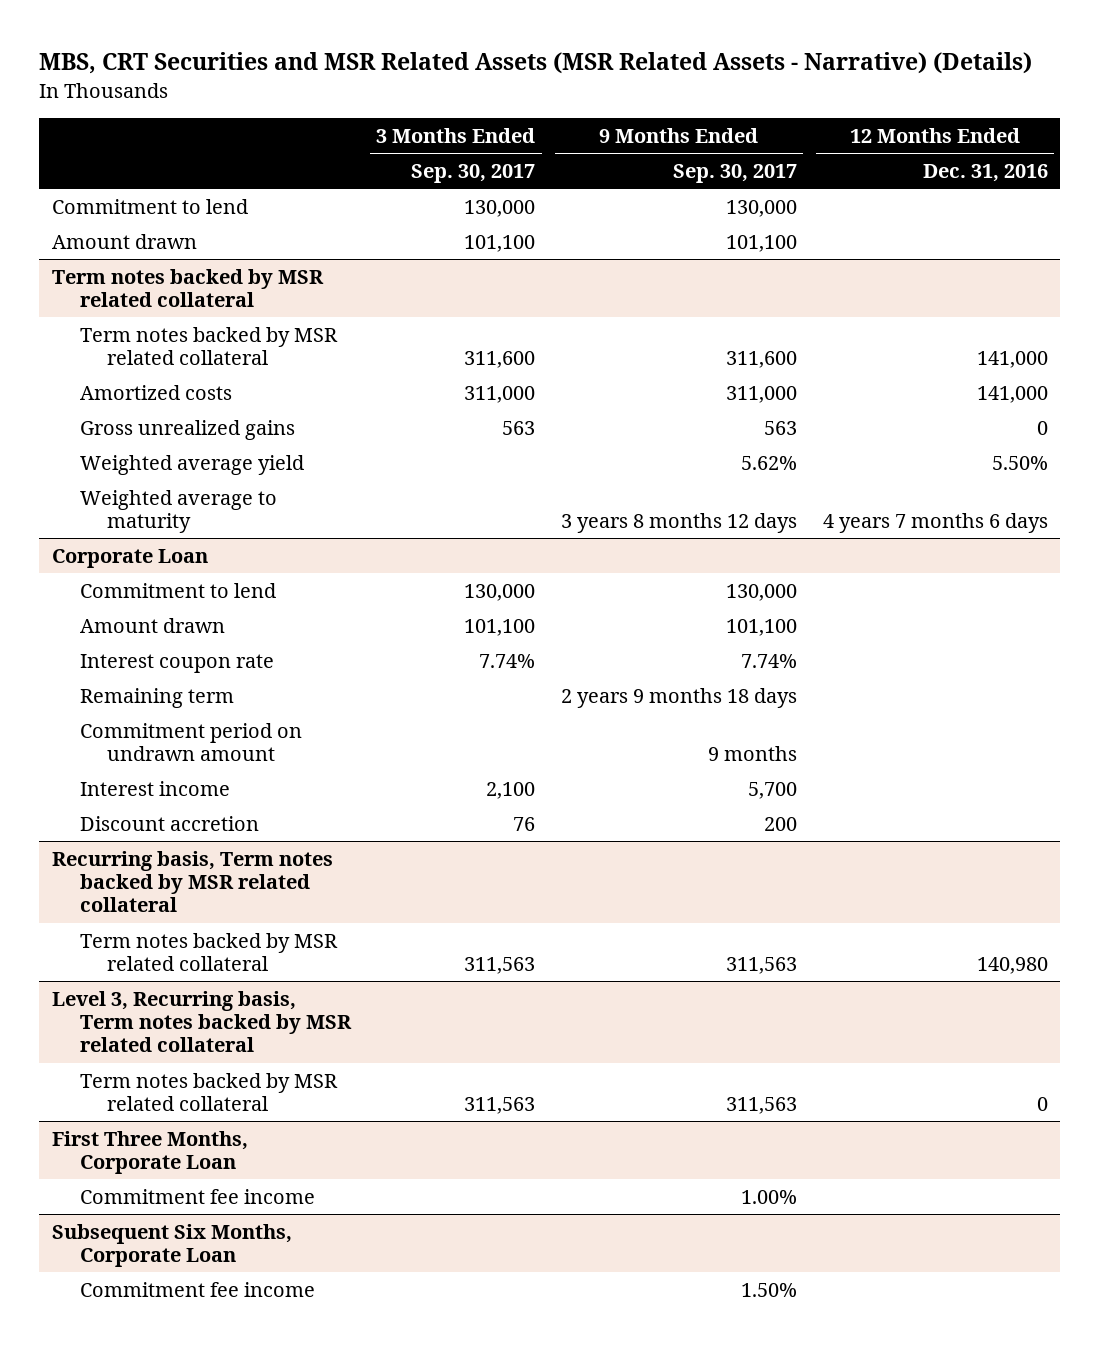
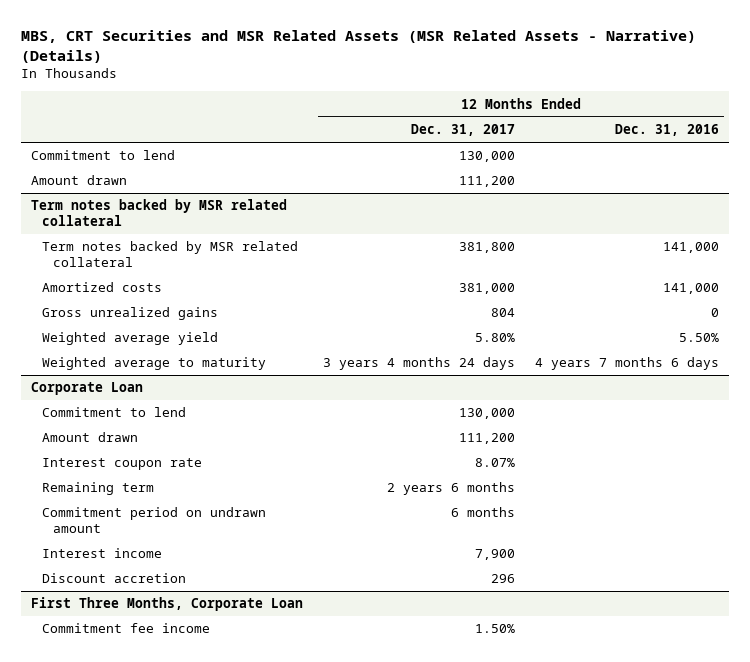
- | 3 Months Ended Sep. 30, 2017 | 9 Months Ended Sep. 30, 2017 | 12 Months Ended Dec. 31, 2016
+ | 12 Months Ended Dec. 31, 2017 | 12 Months Ended Dec. 31, 2016
- Recurring basis, Term notes backed by MSR related collateral
- Term notes backed by MSR related collateral | 311,563 | 311,563 | 140,980
- Level 3, Recurring basis, Term notes backed by MSR related collateral
- Term notes backed by MSR related collateral | 311,563 | 311,563 | 0
- Subsequent Six Months, Corporate Loan
- Commitment fee income | | 1.50% |

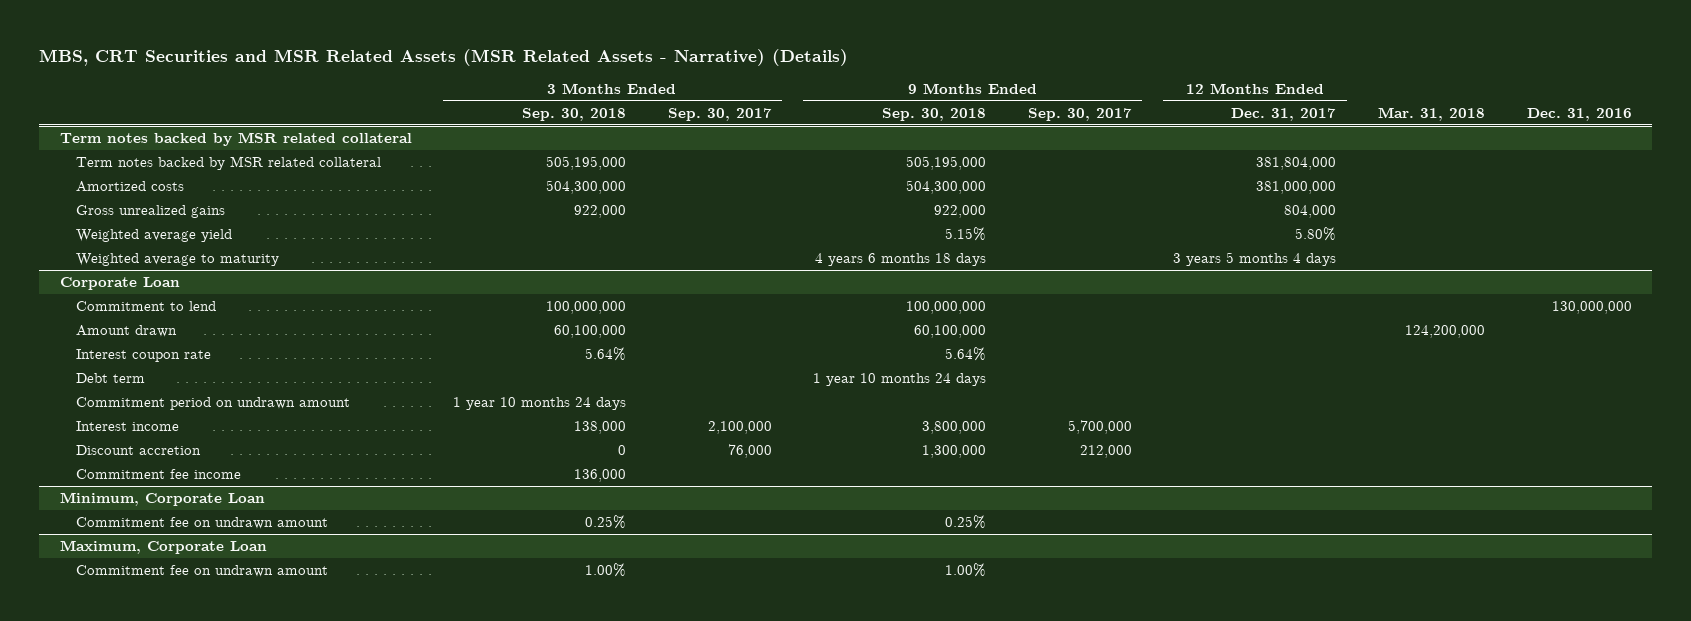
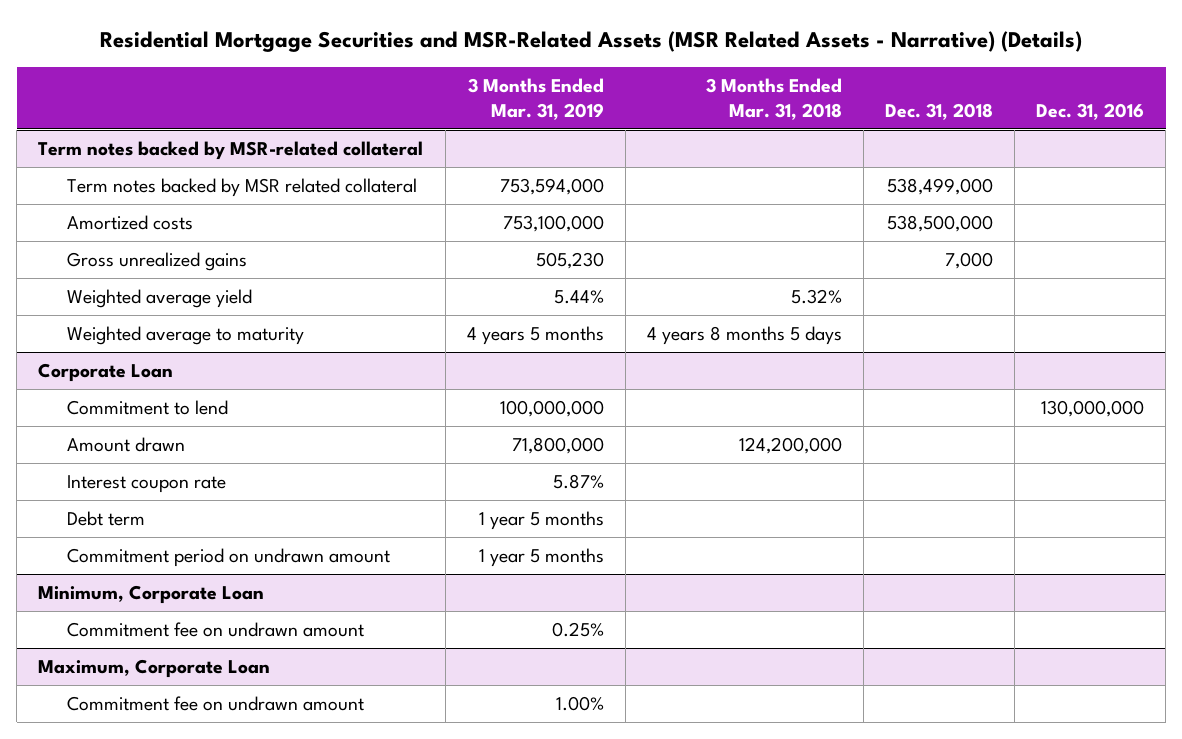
- MBS, CRT Securities and MSR Related Assets (MSR Related Assets - Narrative) (Details)
+ Residential Mortgage Securities and MSR-Related Assets (MSR Related Assets - Narrative) (Details)
- | 3 Months Ended Sep. 30, 2018 | 3 Months Ended Sep. 30, 2017 | 9 Months Ended Sep. 30, 2018 | 9 Months Ended Sep. 30, 2017 | 12 Months Ended Dec. 31, 2017 | Mar. 31, 2018 | Dec. 31, 2016
+ | 3 Months Ended Mar. 31, 2019 | 3 Months Ended Mar. 31, 2018 | Dec. 31, 2018 | Dec. 31, 2016
- Term notes backed by MSR related collateral
+ Term notes backed by MSR-related collateral
@ Corporate Loan
- Interest income | 138,000 | 2,100,000 | 3,800,000 | 5,700,000 | | |
- Discount accretion | 0 | 76,000 | 1,300,000 | 212,000 | | |
- Commitment fee income | 136,000 | | | | | |

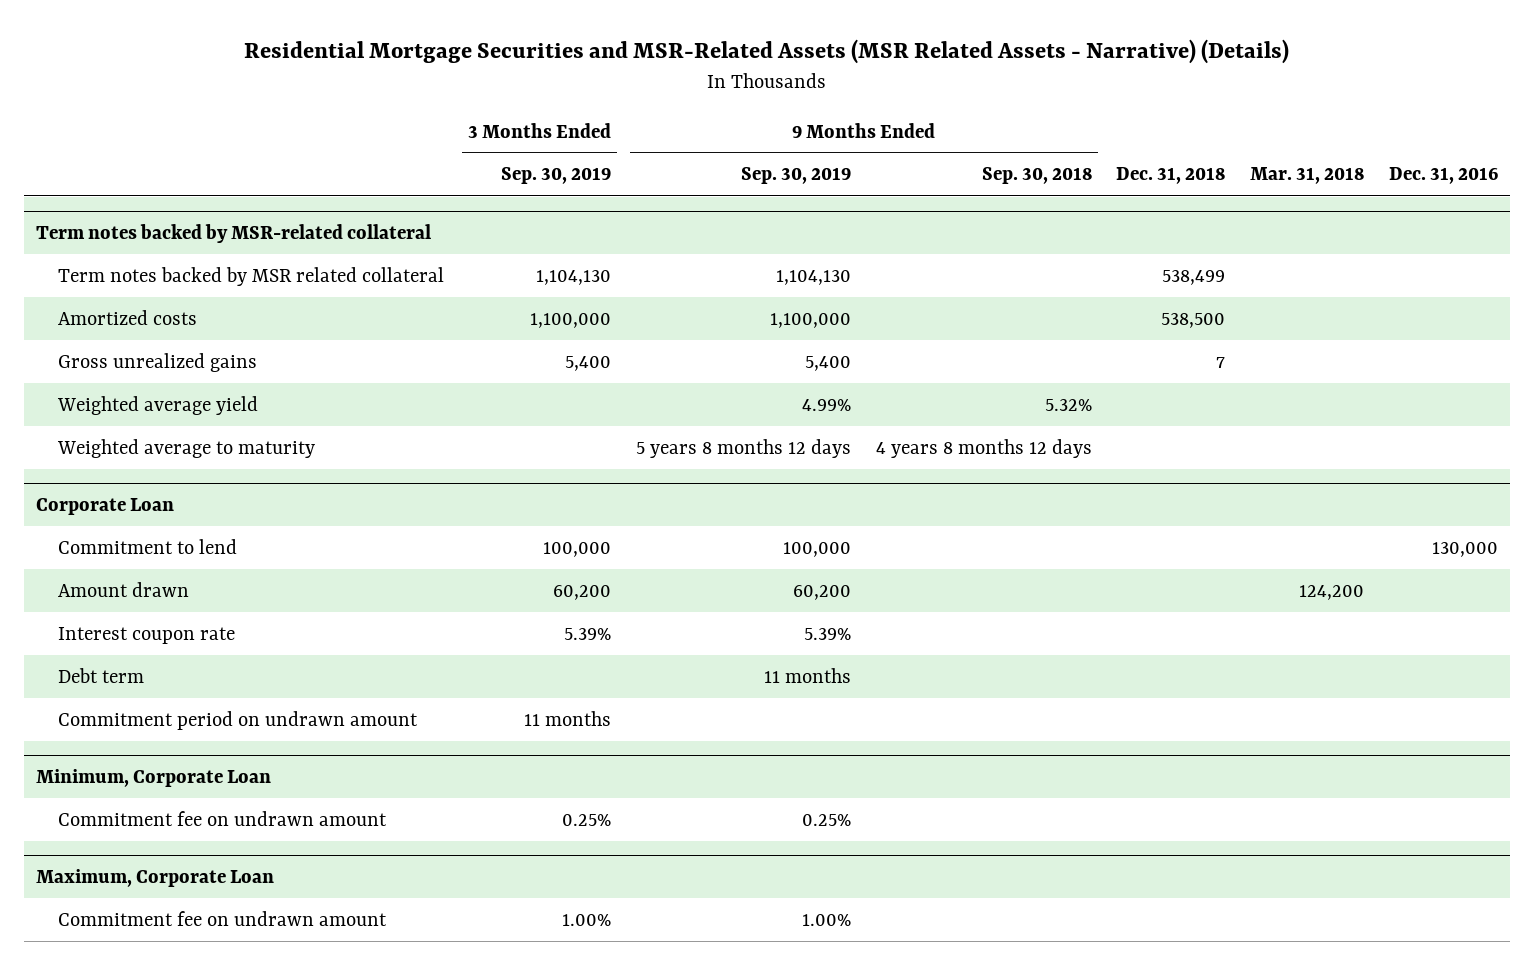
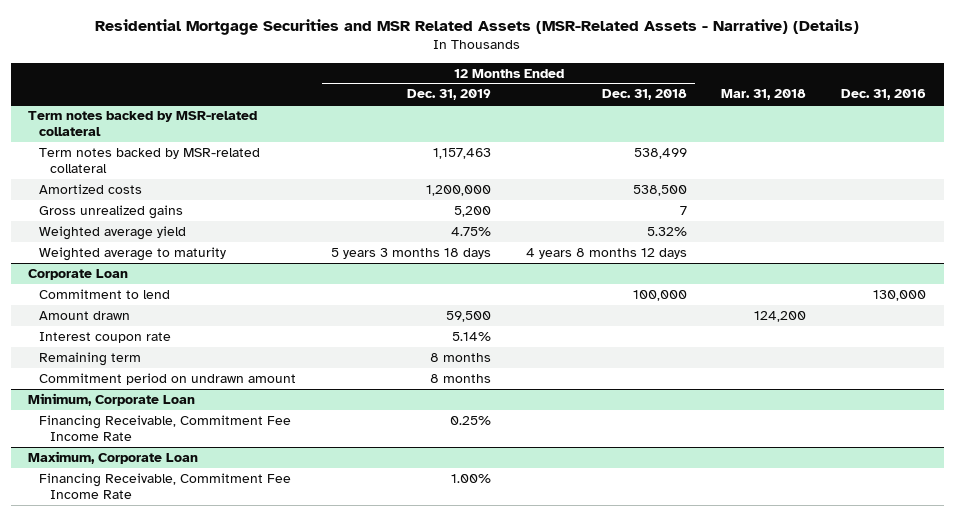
- Residential Mortgage Securities and MSR-Related Assets (MSR Related Assets - Narrative) (Details)
+ Residential Mortgage Securities and MSR Related Assets (MSR-Related Assets - Narrative) (Details)
- | 3 Months Ended Sep. 30, 2019 | 9 Months Ended Sep. 30, 2019 | 9 Months Ended Sep. 30, 2018 | Dec. 31, 2018 | Mar. 31, 2018 | Dec. 31, 2016
+ | 12 Months Ended Dec. 31, 2019 | 12 Months Ended Dec. 31, 2018 | Mar. 31, 2018 | Dec. 31, 2016
@ Term notes backed by MSR-related collateral
- Term notes backed by MSR related collateral | 1,104,130 | 1,104,130 | | 538,499 | |
+ Term notes backed by MSR-related collateral | 1,157,463 | 538,499 | |
@ Corporate Loan
- Debt term | | 11 months | | | |
+ Remaining term | 8 months | | |
@ Minimum, Corporate Loan
- Commitment fee on undrawn amount | 0.25% | 0.25% | | | |
+ Financing Receivable, Commitment Fee Income Rate | 0.25% | | |
@ Maximum, Corporate Loan
- Commitment fee on undrawn amount | 1.00% | 1.00% | | | |
+ Financing Receivable, Commitment Fee Income Rate | 1.00% | | |

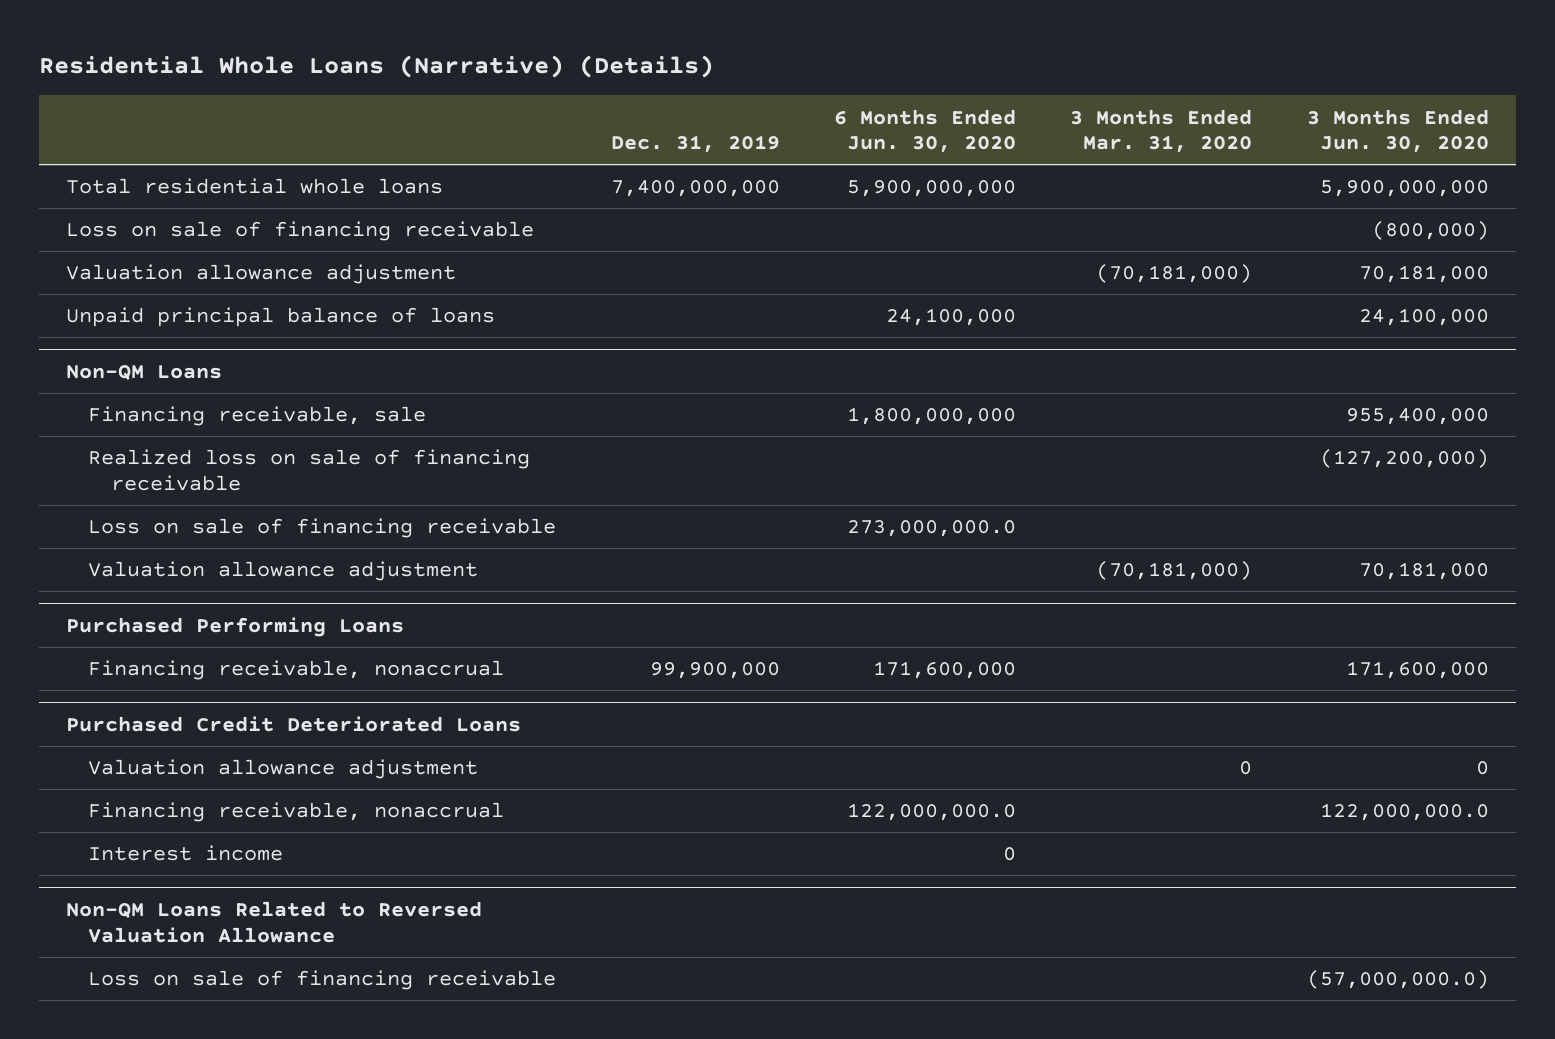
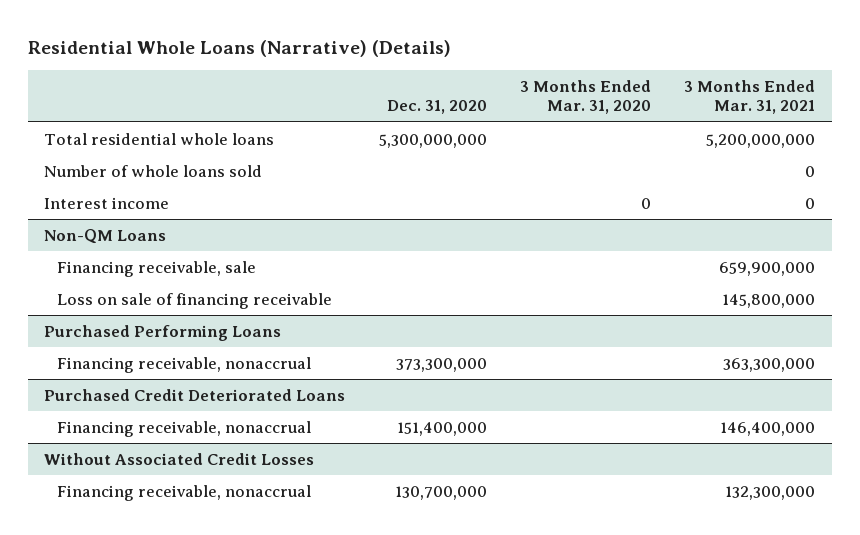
- | Dec. 31, 2019 | 6 Months Ended Jun. 30, 2020 | 3 Months Ended Mar. 31, 2020 | 3 Months Ended Jun. 30, 2020
+ | Dec. 31, 2020 | 3 Months Ended Mar. 31, 2020 | 3 Months Ended Mar. 31, 2021
- Loss on sale of financing receivable | | | | (800,000)
- Valuation allowance adjustment | | | (70,181,000) | 70,181,000
- Unpaid principal balance of loans | | 24,100,000 | | 24,100,000
+ Number of whole loans sold | | | 0
+ Interest income | | 0 | 0
@ Non-QM Loans
- Realized loss on sale of financing receivable | | | | (127,200,000)
- Valuation allowance adjustment | | | (70,181,000) | 70,181,000
@ Purchased Credit Deteriorated Loans
- Valuation allowance adjustment | | | 0 | 0
- Interest income | | 0 | |
- Non-QM Loans Related to Reversed Valuation Allowance
- Loss on sale of financing receivable | | | | (57,000,000.0)
+ Without Associated Credit Losses
+ Financing receivable, nonaccrual | 130,700,000 | | 132,300,000

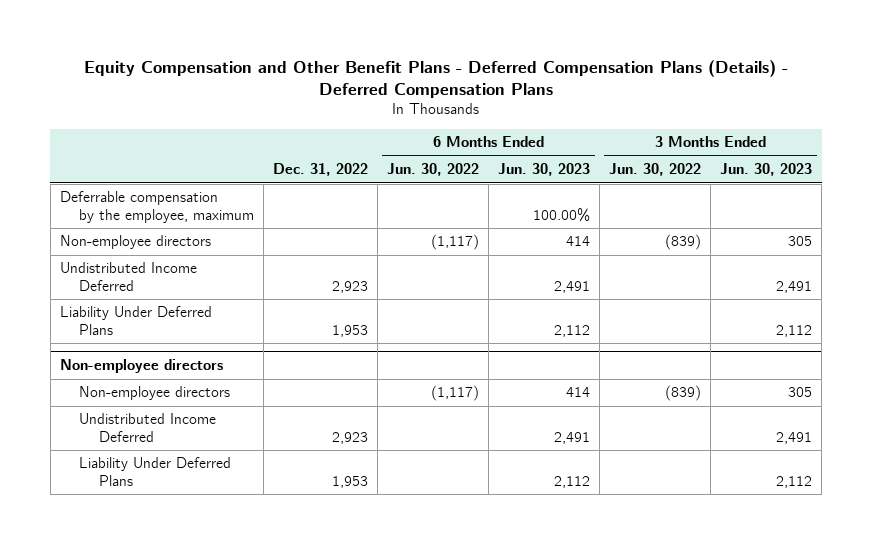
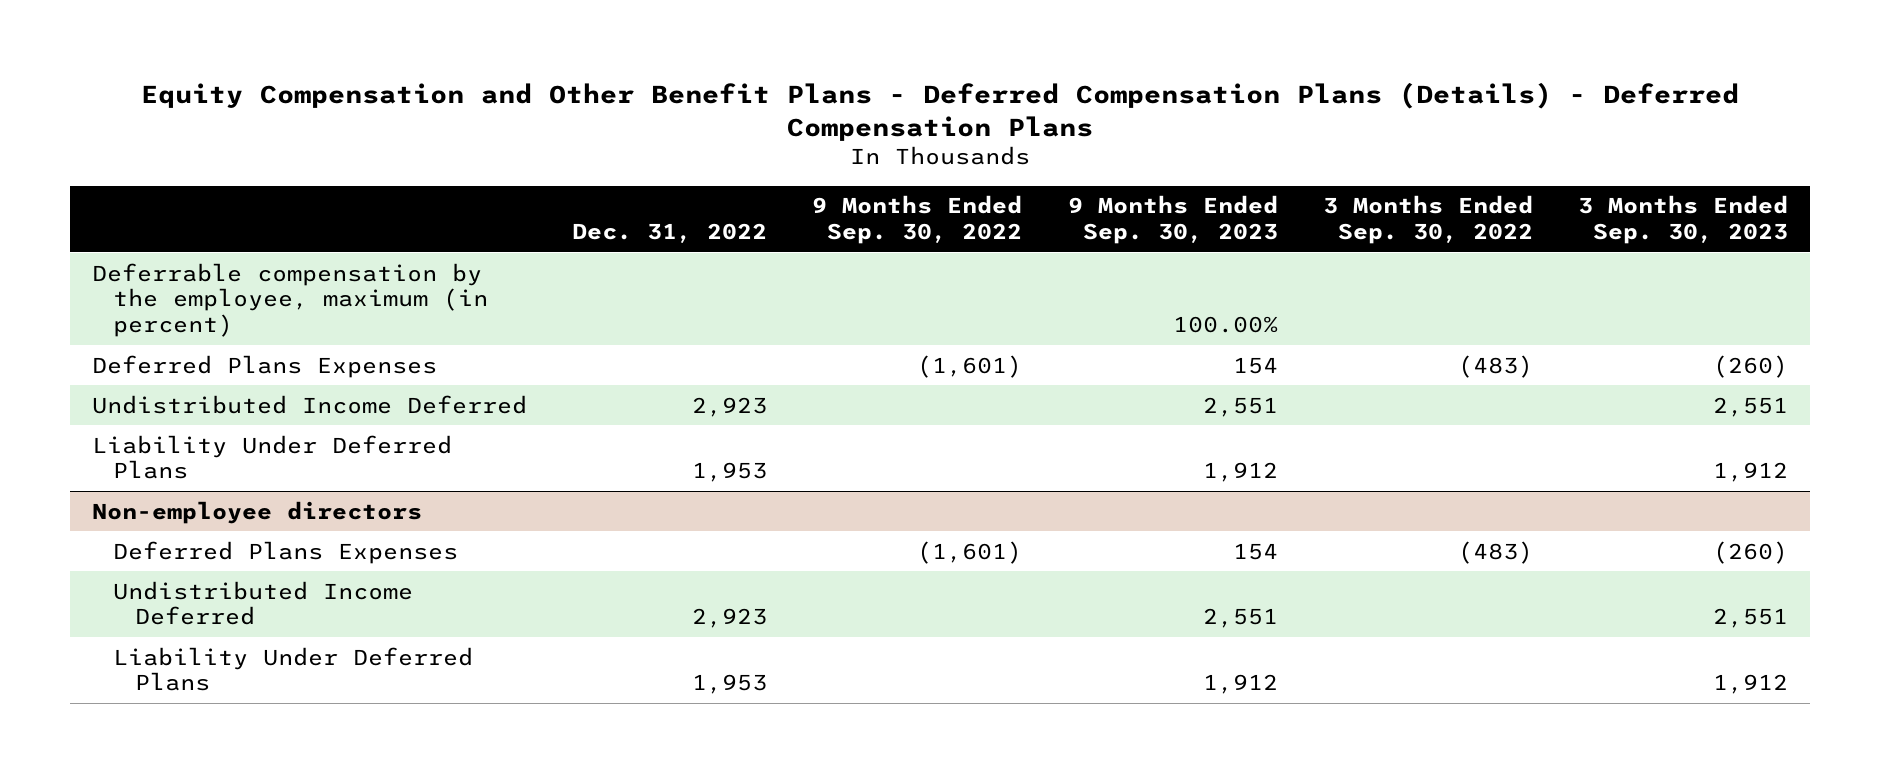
- | Dec. 31, 2022 | 6 Months Ended Jun. 30, 2022 | 6 Months Ended Jun. 30, 2023 | 3 Months Ended Jun. 30, 2022 | 3 Months Ended Jun. 30, 2023
+ | Dec. 31, 2022 | 9 Months Ended Sep. 30, 2022 | 9 Months Ended Sep. 30, 2023 | 3 Months Ended Sep. 30, 2022 | 3 Months Ended Sep. 30, 2023
- Deferrable compensation by the employee, maximum | | | 100.00% | |
- Non-employee directors | | (1,117) | 414 | (839) | 305
+ Deferrable compensation by the employee, maximum (in percent) | | | 100.00% | |
+ Deferred Plans Expenses | | (1,601) | 154 | (483) | (260)
@ Non-employee directors
- Non-employee directors | | (1,117) | 414 | (839) | 305
+ Deferred Plans Expenses | | (1,601) | 154 | (483) | (260)

